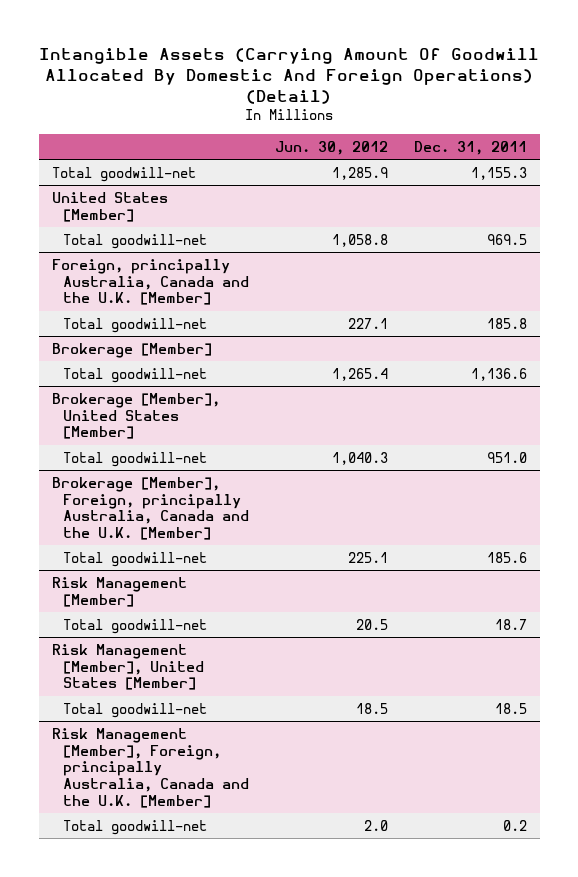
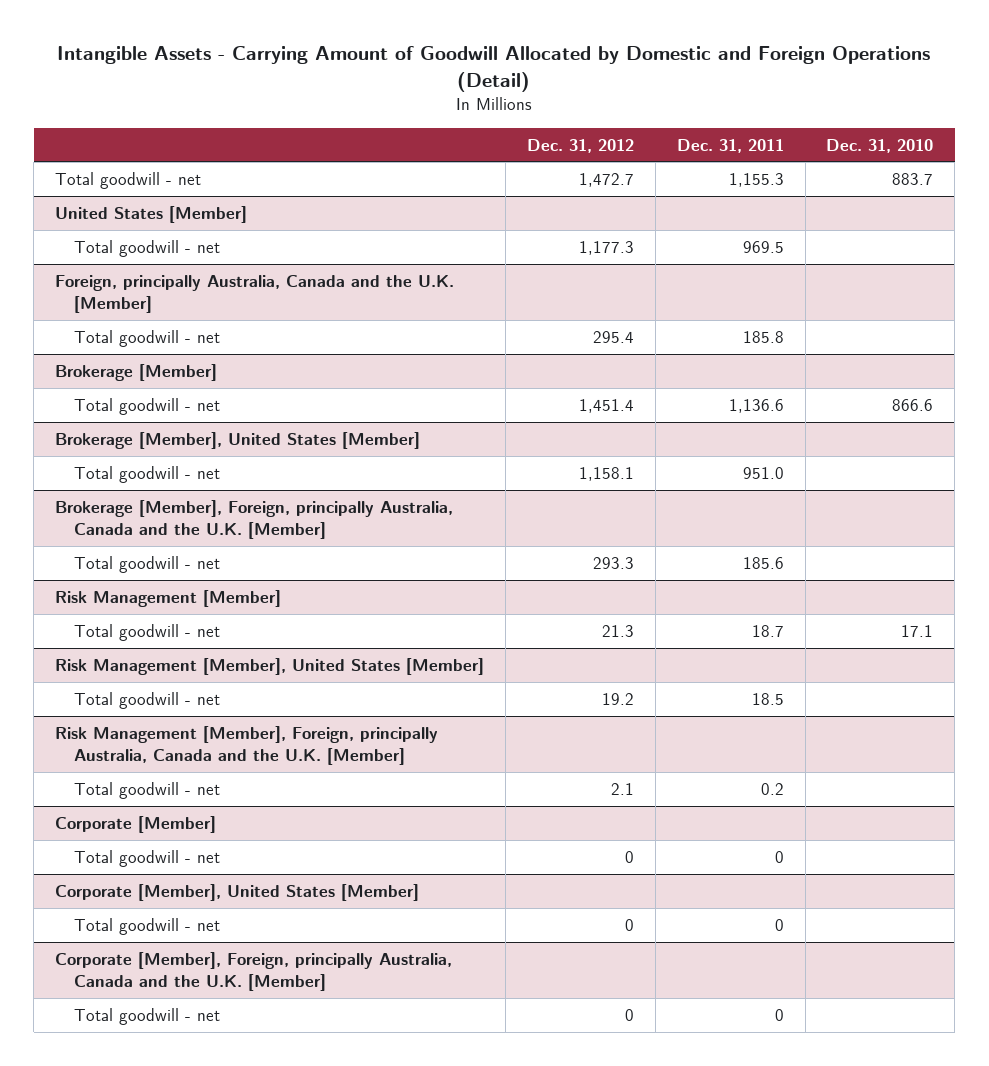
- Intangible Assets (Carrying Amount Of Goodwill Allocated By Domestic And Foreign Operations) (Detail)
+ Intangible Assets - Carrying Amount of Goodwill Allocated by Domestic and Foreign Operations (Detail)
- | Jun. 30, 2012 | Dec. 31, 2011
+ | Dec. 31, 2012 | Dec. 31, 2011 | Dec. 31, 2010
- Total goodwill-net | 1,285.9 | 1,155.3
+ Total goodwill - net | 1,472.7 | 1,155.3 | 883.7
@ United States [Member]
- Total goodwill-net | 1,058.8 | 969.5
+ Total goodwill - net | 1,177.3 | 969.5 |
@ Foreign, principally Australia, Canada and the U.K. [Member]
- Total goodwill-net | 227.1 | 185.8
+ Total goodwill - net | 295.4 | 185.8 |
@ Brokerage [Member]
- Total goodwill-net | 1,265.4 | 1,136.6
+ Total goodwill - net | 1,451.4 | 1,136.6 | 866.6
@ Brokerage [Member], United States [Member]
- Total goodwill-net | 1,040.3 | 951.0
+ Total goodwill - net | 1,158.1 | 951.0 |
@ Brokerage [Member], Foreign, principally Australia, Canada and the U.K. [Member]
- Total goodwill-net | 225.1 | 185.6
+ Total goodwill - net | 293.3 | 185.6 |
@ Risk Management [Member]
- Total goodwill-net | 20.5 | 18.7
+ Total goodwill - net | 21.3 | 18.7 | 17.1
@ Risk Management [Member], United States [Member]
- Total goodwill-net | 18.5 | 18.5
+ Total goodwill - net | 19.2 | 18.5 |
@ Risk Management [Member], Foreign, principally Australia, Canada and the U.K. [Member]
- Total goodwill-net | 2.0 | 0.2
+ Total goodwill - net | 2.1 | 0.2 |
+ Corporate [Member]
+ Total goodwill - net | 0 | 0 |
+ Corporate [Member], United States [Member]
+ Total goodwill - net | 0 | 0 |
+ Corporate [Member], Foreign, principally Australia, Canada and the U.K. [Member]
+ Total goodwill - net | 0 | 0 |

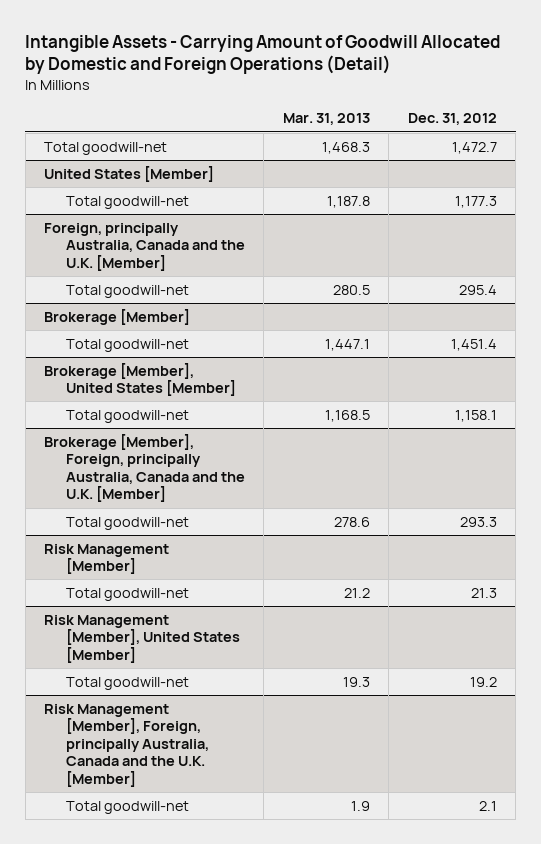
- | Dec. 31, 2012 | Dec. 31, 2011 | Dec. 31, 2010
+ | Mar. 31, 2013 | Dec. 31, 2012
- Total goodwill - net | 1,472.7 | 1,155.3 | 883.7
+ Total goodwill-net | 1,468.3 | 1,472.7
@ United States [Member]
- Total goodwill - net | 1,177.3 | 969.5 |
+ Total goodwill-net | 1,187.8 | 1,177.3
@ Foreign, principally Australia, Canada and the U.K. [Member]
- Total goodwill - net | 295.4 | 185.8 |
+ Total goodwill-net | 280.5 | 295.4
@ Brokerage [Member]
- Total goodwill - net | 1,451.4 | 1,136.6 | 866.6
+ Total goodwill-net | 1,447.1 | 1,451.4
@ Brokerage [Member], United States [Member]
- Total goodwill - net | 1,158.1 | 951.0 |
+ Total goodwill-net | 1,168.5 | 1,158.1
@ Brokerage [Member], Foreign, principally Australia, Canada and the U.K. [Member]
- Total goodwill - net | 293.3 | 185.6 |
+ Total goodwill-net | 278.6 | 293.3
@ Risk Management [Member]
- Total goodwill - net | 21.3 | 18.7 | 17.1
+ Total goodwill-net | 21.2 | 21.3
@ Risk Management [Member], United States [Member]
- Total goodwill - net | 19.2 | 18.5 |
+ Total goodwill-net | 19.3 | 19.2
@ Risk Management [Member], Foreign, principally Australia, Canada and the U.K. [Member]
- Total goodwill - net | 2.1 | 0.2 |
- Corporate [Member]
- Total goodwill - net | 0 | 0 |
- Corporate [Member], United States [Member]
- Total goodwill - net | 0 | 0 |
- Corporate [Member], Foreign, principally Australia, Canada and the U.K. [Member]
- Total goodwill - net | 0 | 0 |
@ Risk Management [Member], Foreign, principally Australia, Canada and the U.K. [Member]
+ Total goodwill-net | 1.9 | 2.1

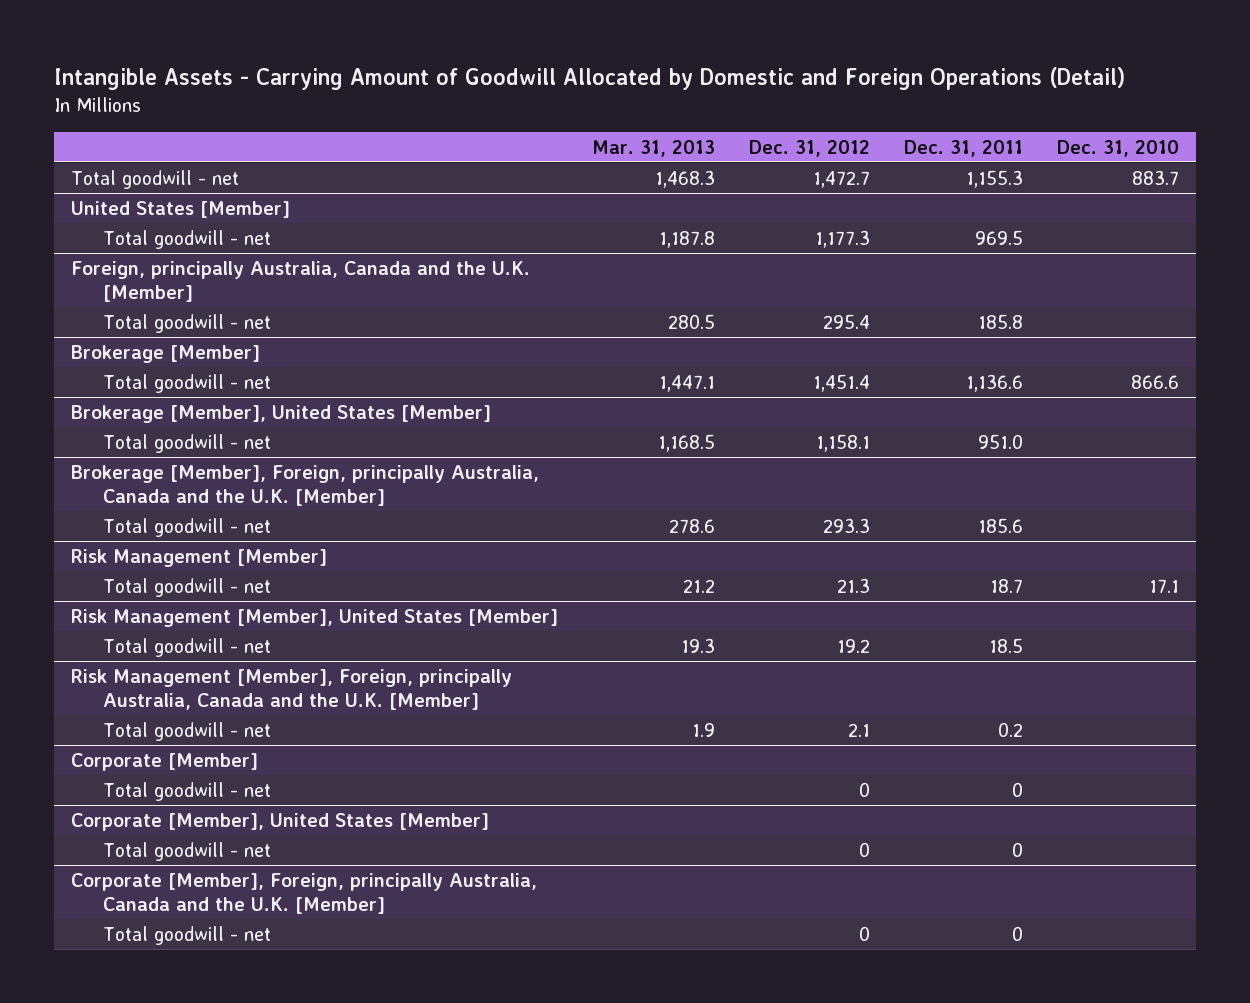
- | Mar. 31, 2013 | Dec. 31, 2012
+ | Mar. 31, 2013 | Dec. 31, 2012 | Dec. 31, 2011 | Dec. 31, 2010
- Total goodwill-net | 1,468.3 | 1,472.7
+ Total goodwill - net | 1,468.3 | 1,472.7 | 1,155.3 | 883.7
@ United States [Member]
- Total goodwill-net | 1,187.8 | 1,177.3
+ Total goodwill - net | 1,187.8 | 1,177.3 | 969.5 |
@ Foreign, principally Australia, Canada and the U.K. [Member]
- Total goodwill-net | 280.5 | 295.4
+ Total goodwill - net | 280.5 | 295.4 | 185.8 |
@ Brokerage [Member]
- Total goodwill-net | 1,447.1 | 1,451.4
+ Total goodwill - net | 1,447.1 | 1,451.4 | 1,136.6 | 866.6
@ Brokerage [Member], United States [Member]
- Total goodwill-net | 1,168.5 | 1,158.1
+ Total goodwill - net | 1,168.5 | 1,158.1 | 951.0 |
@ Brokerage [Member], Foreign, principally Australia, Canada and the U.K. [Member]
- Total goodwill-net | 278.6 | 293.3
+ Total goodwill - net | 278.6 | 293.3 | 185.6 |
@ Risk Management [Member]
- Total goodwill-net | 21.2 | 21.3
+ Total goodwill - net | 21.2 | 21.3 | 18.7 | 17.1
@ Risk Management [Member], United States [Member]
- Total goodwill-net | 19.3 | 19.2
+ Total goodwill - net | 19.3 | 19.2 | 18.5 |
@ Risk Management [Member], Foreign, principally Australia, Canada and the U.K. [Member]
- Total goodwill-net | 1.9 | 2.1
+ Total goodwill - net | 1.9 | 2.1 | 0.2 |
+ Corporate [Member]
+ Total goodwill - net | | 0 | 0 |
+ Corporate [Member], United States [Member]
+ Total goodwill - net | | 0 | 0 |
+ Corporate [Member], Foreign, principally Australia, Canada and the U.K. [Member]
+ Total goodwill - net | | 0 | 0 |

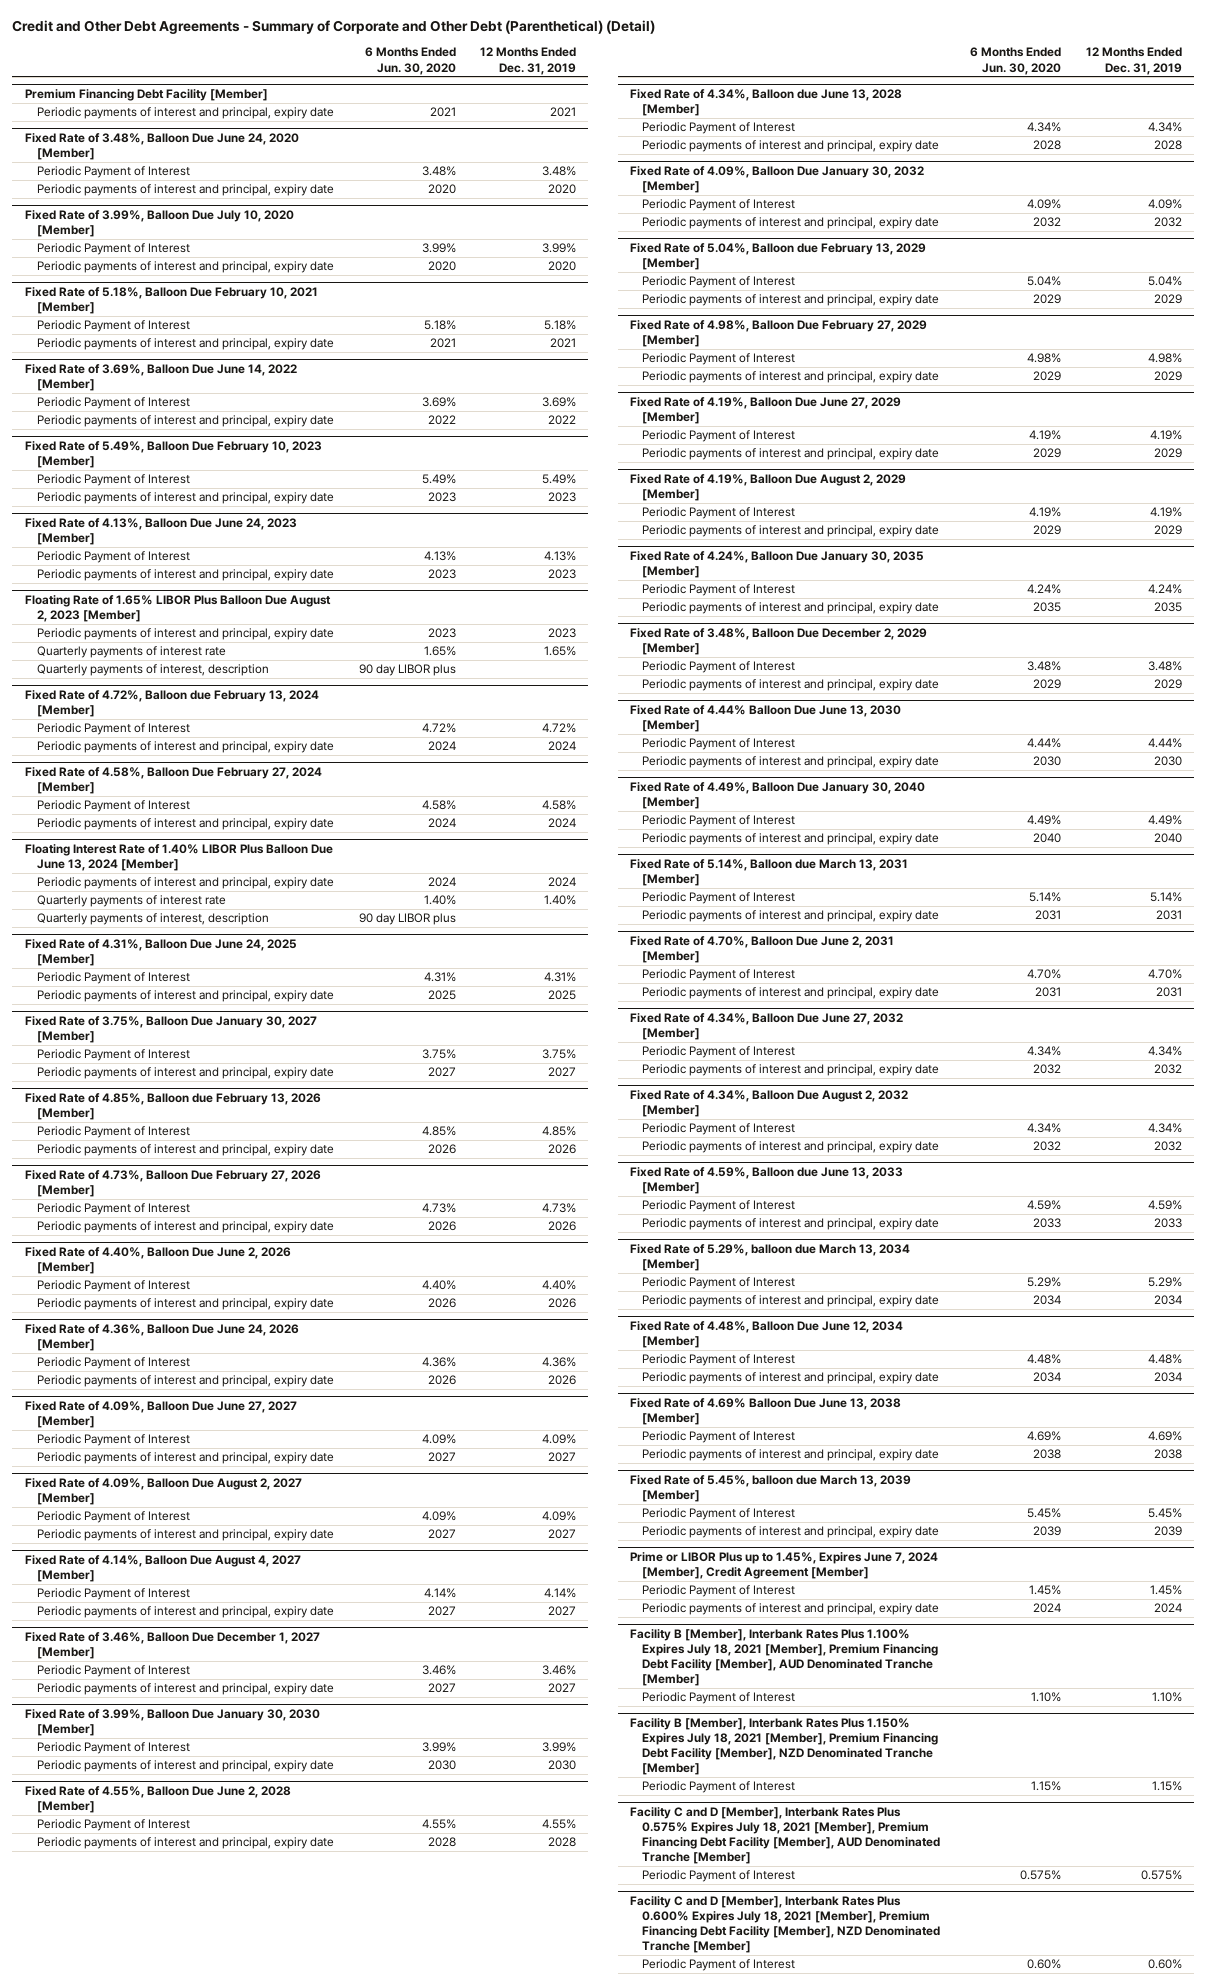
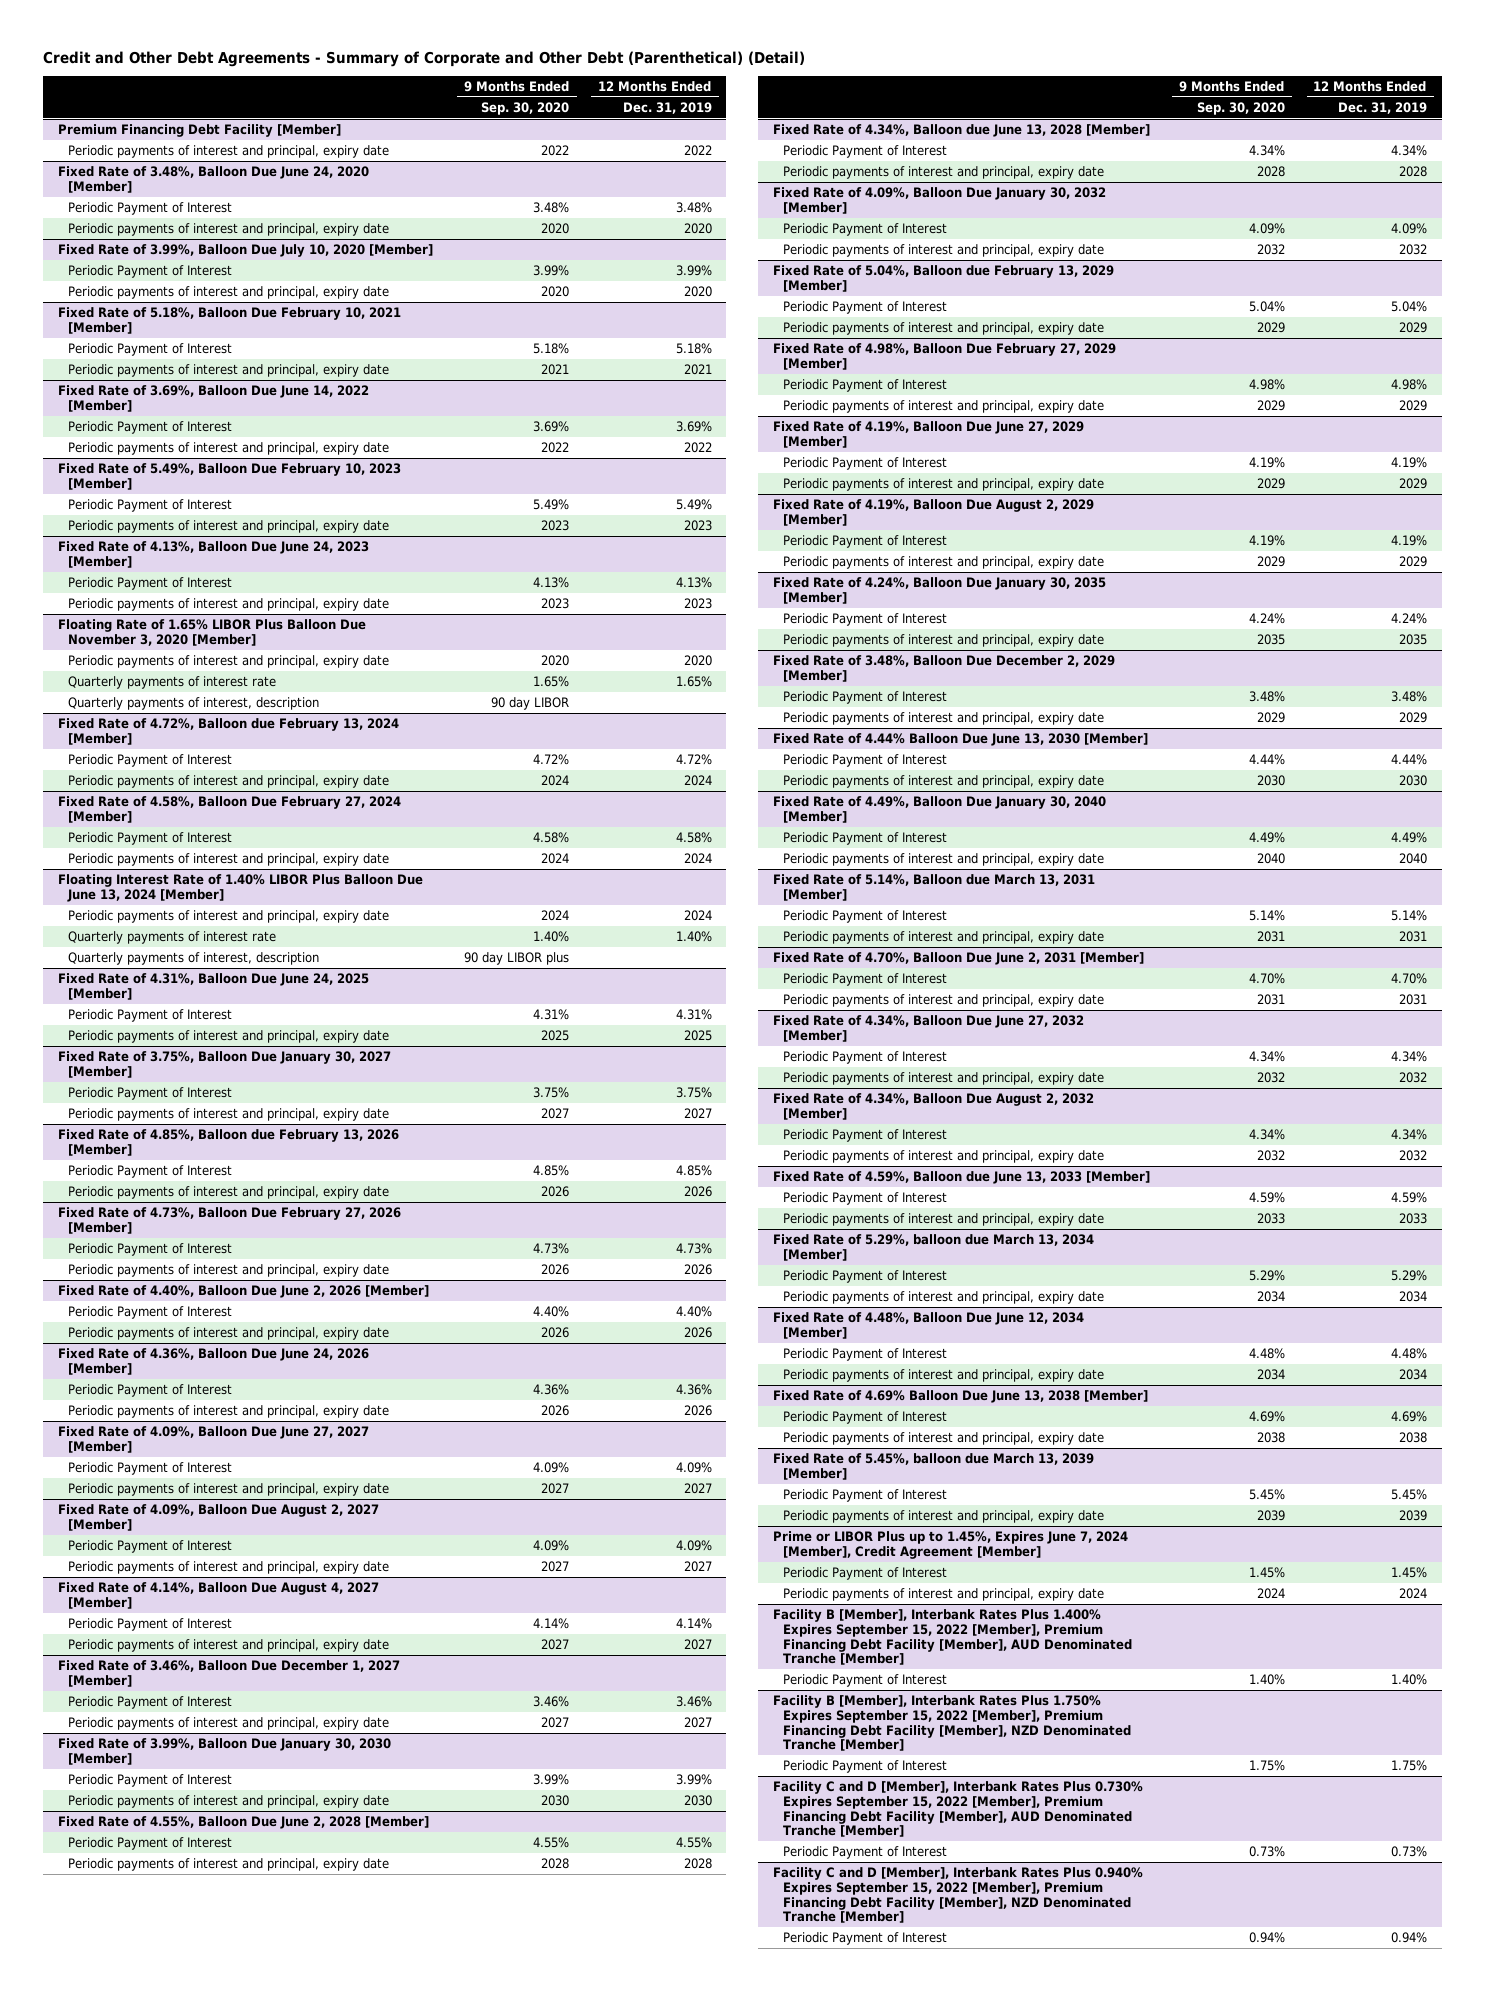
- | 6 Months Ended Jun. 30, 2020 | 12 Months Ended Dec. 31, 2019
+ | 9 Months Ended Sep. 30, 2020 | 12 Months Ended Dec. 31, 2019
@ Premium Financing Debt Facility [Member]
- Periodic payments of interest and principal, expiry date | 2021 | 2021
+ Periodic payments of interest and principal, expiry date | 2022 | 2022
- Floating Rate of 1.65% LIBOR Plus Balloon Due August 2, 2023 [Member]
- Periodic payments of interest and principal, expiry date | 2023 | 2023
+ Floating Rate of 1.65% LIBOR Plus Balloon Due November 3, 2020 [Member]
+ Periodic payments of interest and principal, expiry date | 2020 | 2020
- Facility B [Member], Interbank Rates Plus 1.100% Expires July 18, 2021 [Member], Premium Financing Debt Facility [Member], AUD Denominated Tranche [Member]
- Periodic Payment of Interest | 1.10% | 1.10%
- Facility B [Member], Interbank Rates Plus 1.150% Expires July 18, 2021 [Member], Premium Financing Debt Facility [Member], NZD Denominated Tranche [Member]
- Periodic Payment of Interest | 1.15% | 1.15%
- Facility C and D [Member], Interbank Rates Plus 0.575% Expires July 18, 2021 [Member], Premium Financing Debt Facility [Member], AUD Denominated Tranche [Member]
- Periodic Payment of Interest | 0.575% | 0.575%
- Facility C and D [Member], Interbank Rates Plus 0.600% Expires July 18, 2021 [Member], Premium Financing Debt Facility [Member], NZD Denominated Tranche [Member]
- Periodic Payment of Interest | 0.60% | 0.60%
+ Facility B [Member], Interbank Rates Plus 1.400% Expires September 15, 2022 [Member], Premium Financing Debt Facility [Member], AUD Denominated Tranche [Member]
+ Periodic Payment of Interest | 1.40% | 1.40%
+ Facility B [Member], Interbank Rates Plus 1.750% Expires September 15, 2022 [Member], Premium Financing Debt Facility [Member], NZD Denominated Tranche [Member]
+ Periodic Payment of Interest | 1.75% | 1.75%
+ Facility C and D [Member], Interbank Rates Plus 0.730% Expires September 15, 2022 [Member], Premium Financing Debt Facility [Member], AUD Denominated Tranche [Member]
+ Periodic Payment of Interest | 0.73% | 0.73%
+ Facility C and D [Member], Interbank Rates Plus 0.940% Expires September 15, 2022 [Member], Premium Financing Debt Facility [Member], NZD Denominated Tranche [Member]
+ Periodic Payment of Interest | 0.94% | 0.94%

